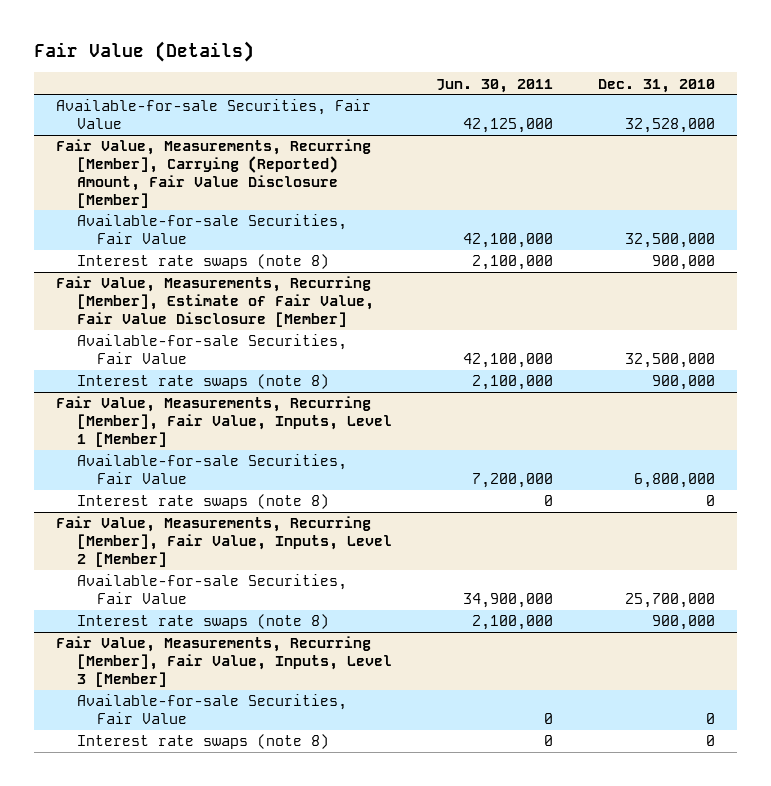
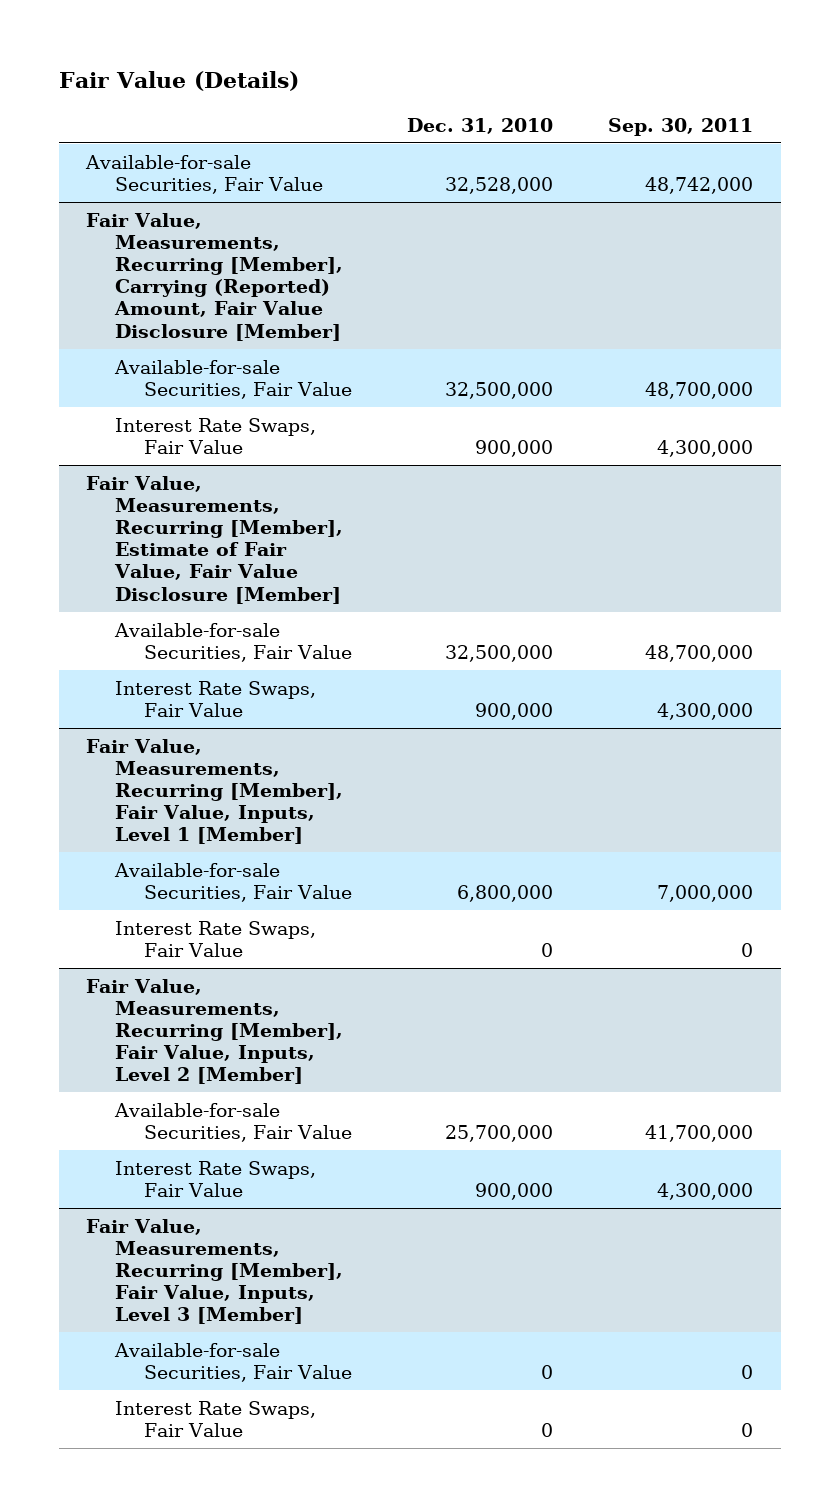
- | Jun. 30, 2011 | Dec. 31, 2010
+ | Dec. 31, 2010 | Sep. 30, 2011
@ Fair Value, Measurements, Recurring [Member], Carrying (Reported) Amount, Fair Value Disclosure [Member]
- Interest rate swaps (note 8) | 2,100,000 | 900,000
+ Interest Rate Swaps, Fair Value | 900,000 | 4,300,000
@ Fair Value, Measurements, Recurring [Member], Estimate of Fair Value, Fair Value Disclosure [Member]
- Interest rate swaps (note 8) | 2,100,000 | 900,000
+ Interest Rate Swaps, Fair Value | 900,000 | 4,300,000
@ Fair Value, Measurements, Recurring [Member], Fair Value, Inputs, Level 1 [Member]
- Interest rate swaps (note 8) | 0 | 0
+ Interest Rate Swaps, Fair Value | 0 | 0
@ Fair Value, Measurements, Recurring [Member], Fair Value, Inputs, Level 2 [Member]
- Interest rate swaps (note 8) | 2,100,000 | 900,000
+ Interest Rate Swaps, Fair Value | 900,000 | 4,300,000
@ Fair Value, Measurements, Recurring [Member], Fair Value, Inputs, Level 3 [Member]
- Interest rate swaps (note 8) | 0 | 0
+ Interest Rate Swaps, Fair Value | 0 | 0

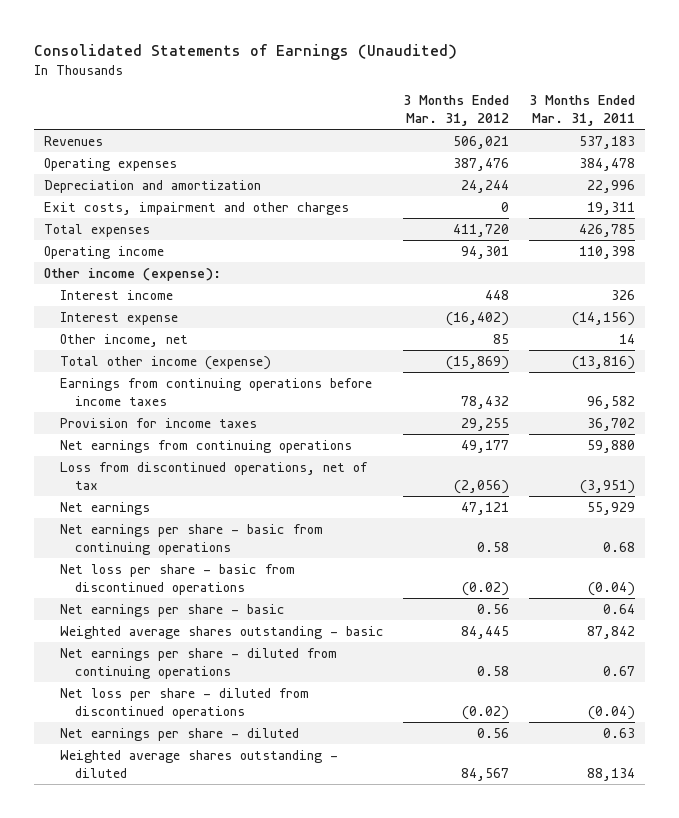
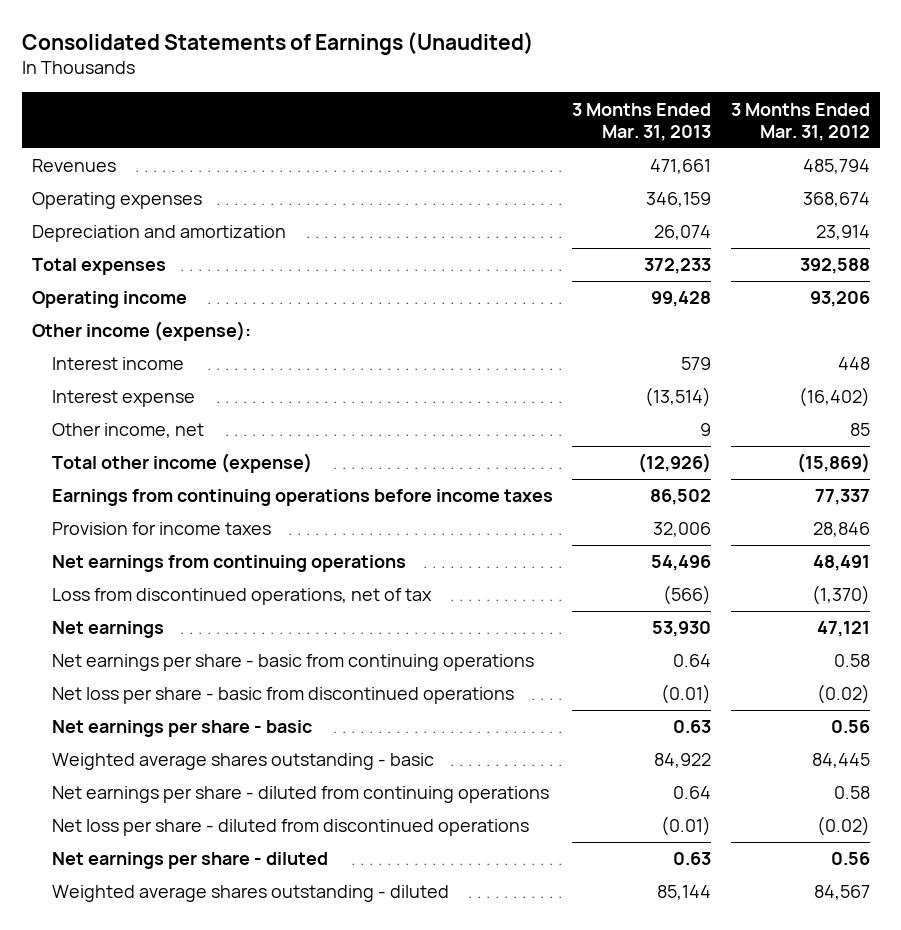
- | 3 Months Ended Mar. 31, 2012 | 3 Months Ended Mar. 31, 2011
+ | 3 Months Ended Mar. 31, 2013 | 3 Months Ended Mar. 31, 2012
- Revenues | 506,021 | 537,183
- Operating expenses | 387,476 | 384,478
- Depreciation and amortization | 24,244 | 22,996
- Exit costs, impairment and other charges | 0 | 19,311
- Total expenses | 411,720 | 426,785
- Operating income | 94,301 | 110,398
+ Revenues | 471,661 | 485,794
+ Operating expenses | 346,159 | 368,674
+ Depreciation and amortization | 26,074 | 23,914
+ Total expenses | 372,233 | 392,588
+ Operating income | 99,428 | 93,206
- Earnings from continuing operations before income taxes | 78,432 | 96,582
- Provision for income taxes | 29,255 | 36,702
- Net earnings from continuing operations | 49,177 | 59,880
- Loss from discontinued operations, net of tax | (2,056) | (3,951)
+ Earnings from continuing operations before income taxes | 86,502 | 77,337
+ Provision for income taxes | 32,006 | 28,846
+ Net earnings from continuing operations | 54,496 | 48,491
+ Loss from discontinued operations, net of tax | (566) | (1,370)

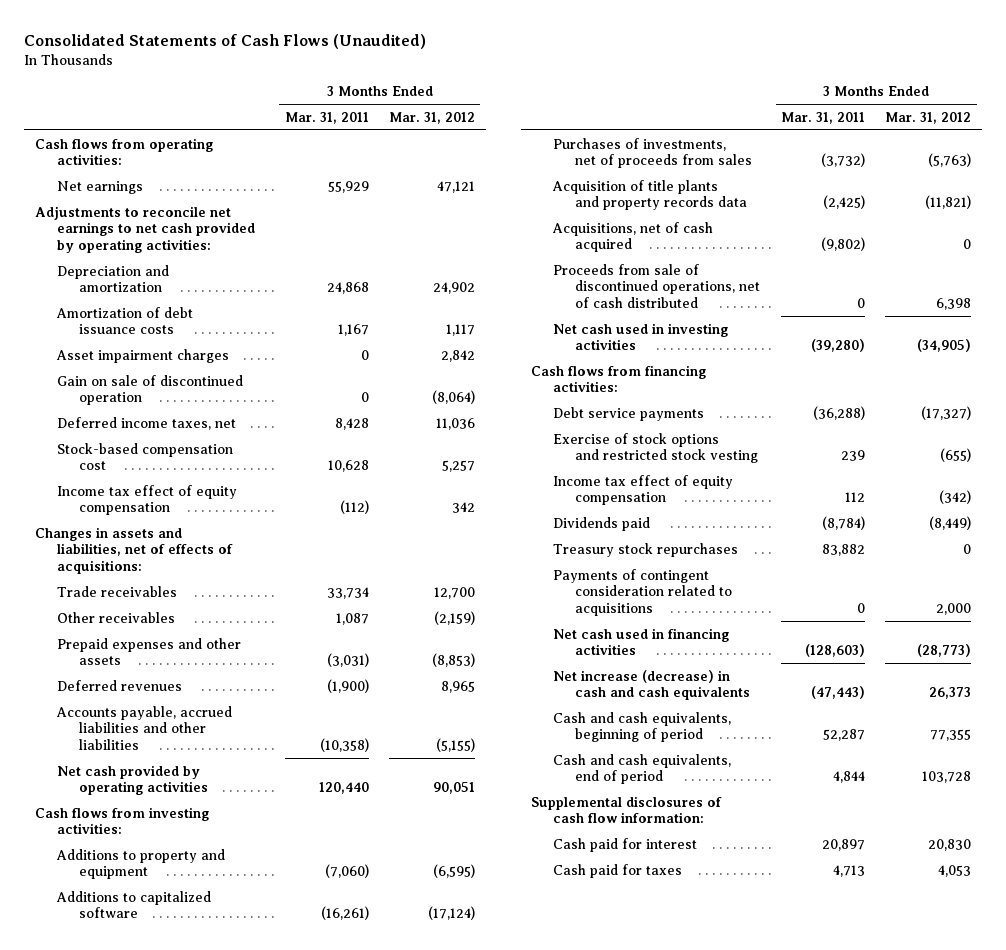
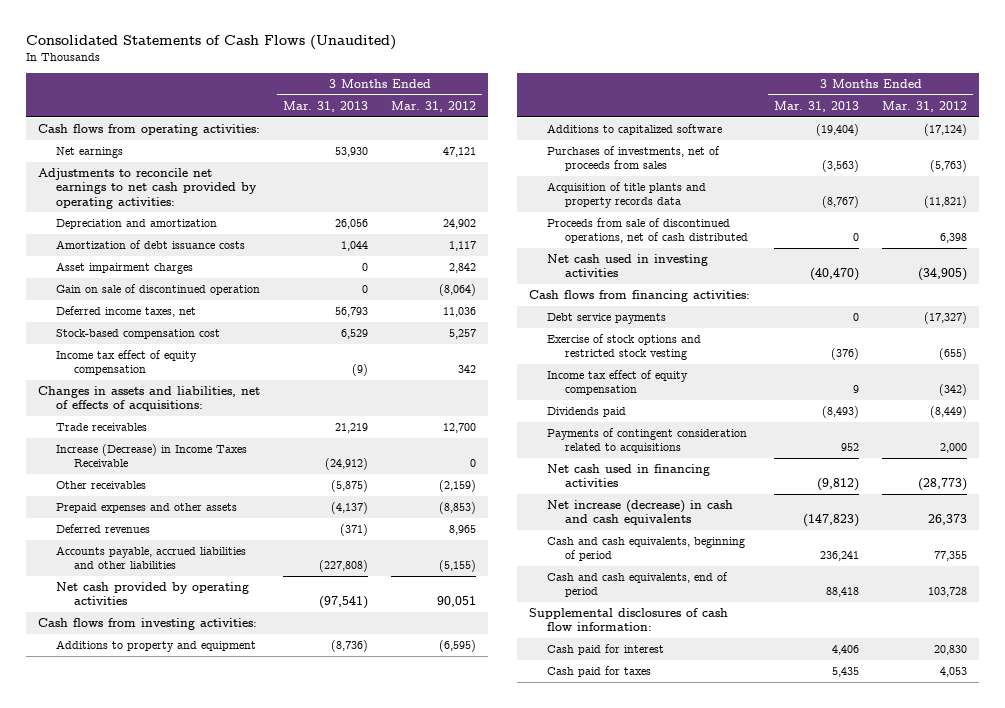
- | 3 Months Ended Mar. 31, 2011 | 3 Months Ended Mar. 31, 2012
+ | 3 Months Ended Mar. 31, 2013 | 3 Months Ended Mar. 31, 2012
+ Increase (Decrease) in Income Taxes Receivable | (24,912) | 0
- Acquisitions, net of cash acquired | (9,802) | 0
- Treasury stock repurchases | 83,882 | 0

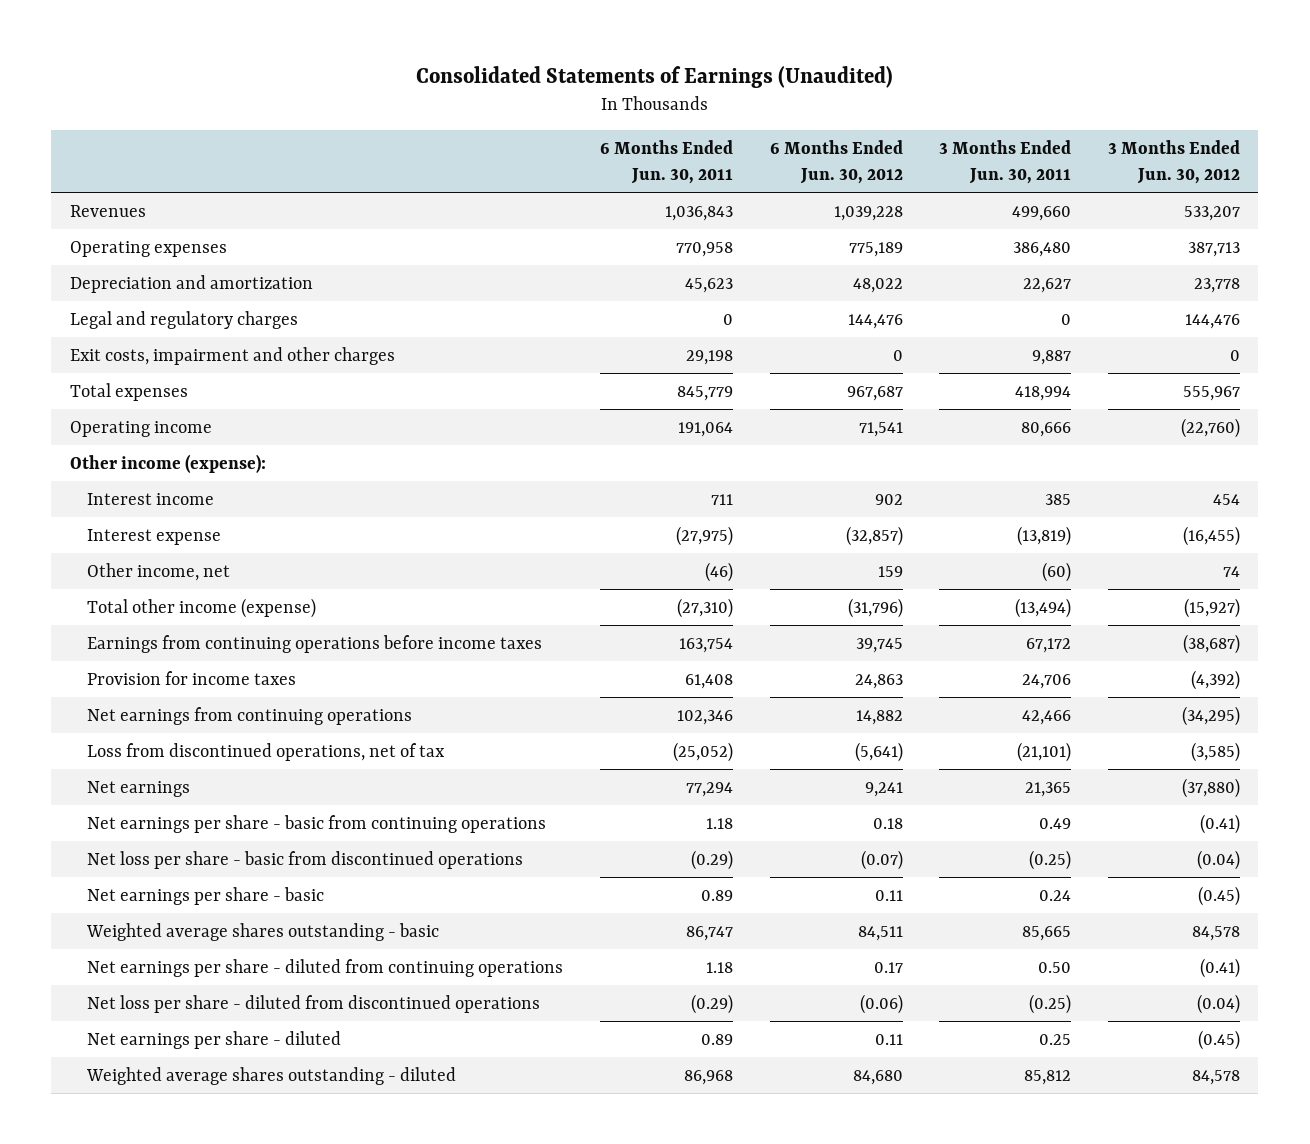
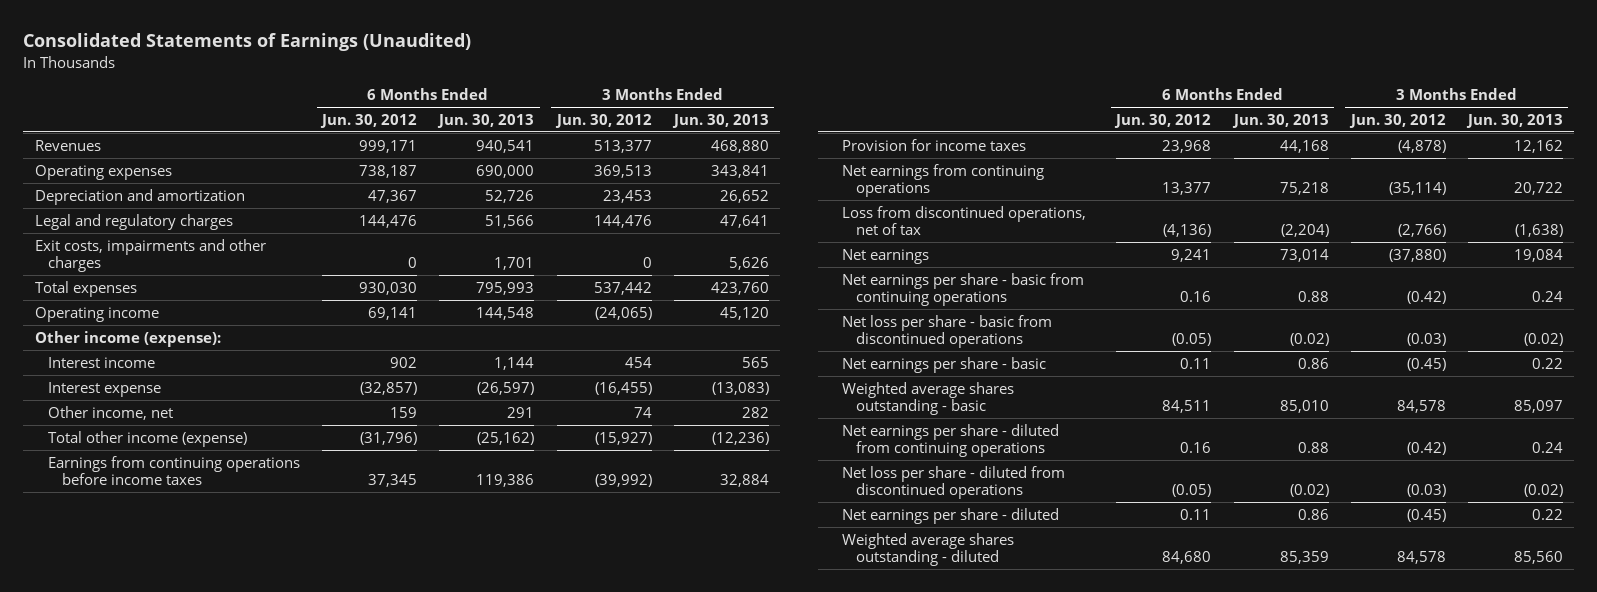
- | 6 Months Ended Jun. 30, 2011 | 6 Months Ended Jun. 30, 2012 | 3 Months Ended Jun. 30, 2011 | 3 Months Ended Jun. 30, 2012
+ | 6 Months Ended Jun. 30, 2012 | 6 Months Ended Jun. 30, 2013 | 3 Months Ended Jun. 30, 2012 | 3 Months Ended Jun. 30, 2013
- Revenues | 1,036,843 | 1,039,228 | 499,660 | 533,207
- Operating expenses | 770,958 | 775,189 | 386,480 | 387,713
- Depreciation and amortization | 45,623 | 48,022 | 22,627 | 23,778
+ Revenues | 999,171 | 940,541 | 513,377 | 468,880
+ Operating expenses | 738,187 | 690,000 | 369,513 | 343,841
+ Depreciation and amortization | 47,367 | 52,726 | 23,453 | 26,652
- Exit costs, impairment and other charges | 29,198 | 0 | 9,887 | 0
- Total expenses | 845,779 | 967,687 | 418,994 | 555,967
- Operating income | 191,064 | 71,541 | 80,666 | (22,760)
+ Exit costs, impairments and other charges | 0 | 1,701 | 0 | 5,626
+ Total expenses | 930,030 | 795,993 | 537,442 | 423,760
+ Operating income | 69,141 | 144,548 | (24,065) | 45,120
- Earnings from continuing operations before income taxes | 163,754 | 39,745 | 67,172 | (38,687)
- Provision for income taxes | 61,408 | 24,863 | 24,706 | (4,392)
- Net earnings from continuing operations | 102,346 | 14,882 | 42,466 | (34,295)
- Loss from discontinued operations, net of tax | (25,052) | (5,641) | (21,101) | (3,585)
+ Earnings from continuing operations before income taxes | 37,345 | 119,386 | (39,992) | 32,884
+ Provision for income taxes | 23,968 | 44,168 | (4,878) | 12,162
+ Net earnings from continuing operations | 13,377 | 75,218 | (35,114) | 20,722
+ Loss from discontinued operations, net of tax | (4,136) | (2,204) | (2,766) | (1,638)
- Net earnings per share - basic from continuing operations | 1.18 | 0.18 | 0.49 | (0.41)
- Net loss per share - basic from discontinued operations | (0.29) | (0.07) | (0.25) | (0.04)
+ Net earnings per share - basic from continuing operations | 0.16 | 0.88 | (0.42) | 0.24
+ Net loss per share - basic from discontinued operations | (0.05) | (0.02) | (0.03) | (0.02)
- Net earnings per share - diluted from continuing operations | 1.18 | 0.17 | 0.50 | (0.41)
- Net loss per share - diluted from discontinued operations | (0.29) | (0.06) | (0.25) | (0.04)
+ Net earnings per share - diluted from continuing operations | 0.16 | 0.88 | (0.42) | 0.24
+ Net loss per share - diluted from discontinued operations | (0.05) | (0.02) | (0.03) | (0.02)

